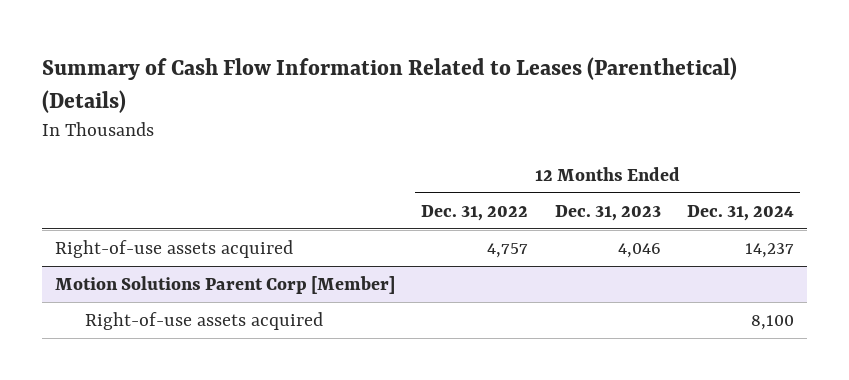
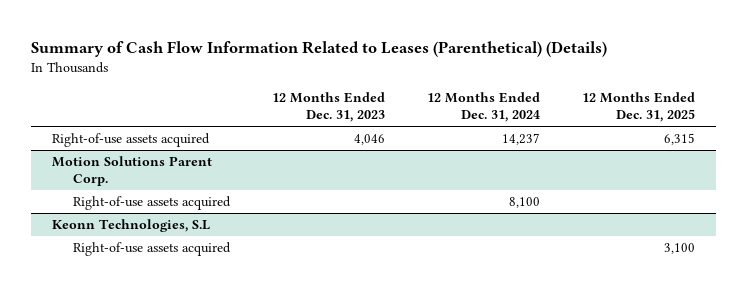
- | 12 Months Ended Dec. 31, 2022 | 12 Months Ended Dec. 31, 2023 | 12 Months Ended Dec. 31, 2024
+ | 12 Months Ended Dec. 31, 2023 | 12 Months Ended Dec. 31, 2024 | 12 Months Ended Dec. 31, 2025
- Motion Solutions Parent Corp [Member]
+ Motion Solutions Parent Corp.
+ Keonn Technologies, S.L
+ Right-of-use assets acquired | | | 3,100

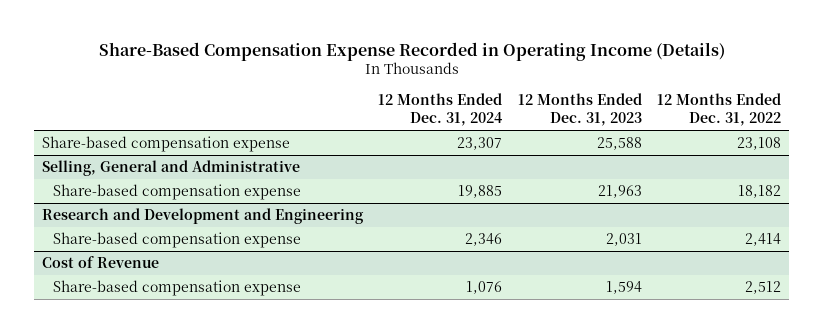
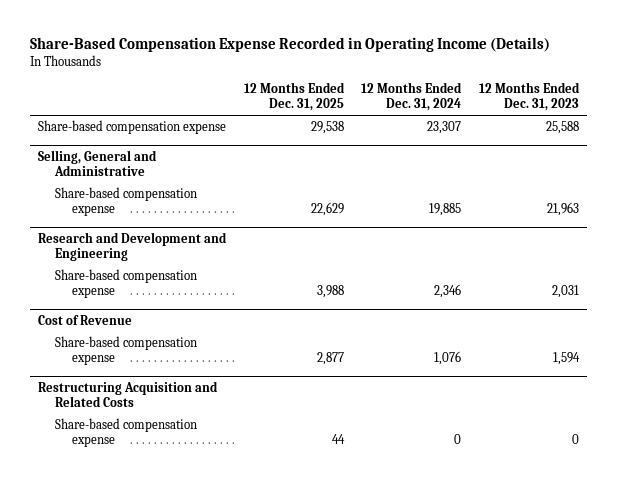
- | 12 Months Ended Dec. 31, 2024 | 12 Months Ended Dec. 31, 2023 | 12 Months Ended Dec. 31, 2022
+ | 12 Months Ended Dec. 31, 2025 | 12 Months Ended Dec. 31, 2024 | 12 Months Ended Dec. 31, 2023
+ Restructuring Acquisition and Related Costs
+ Share-based compensation expense | 44 | 0 | 0

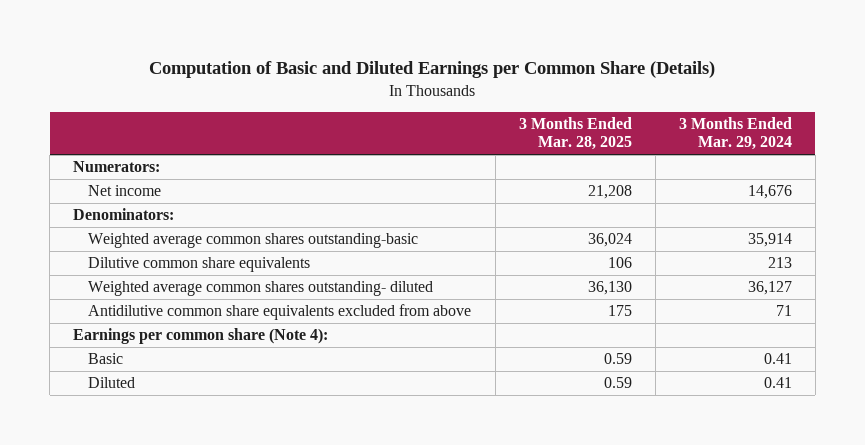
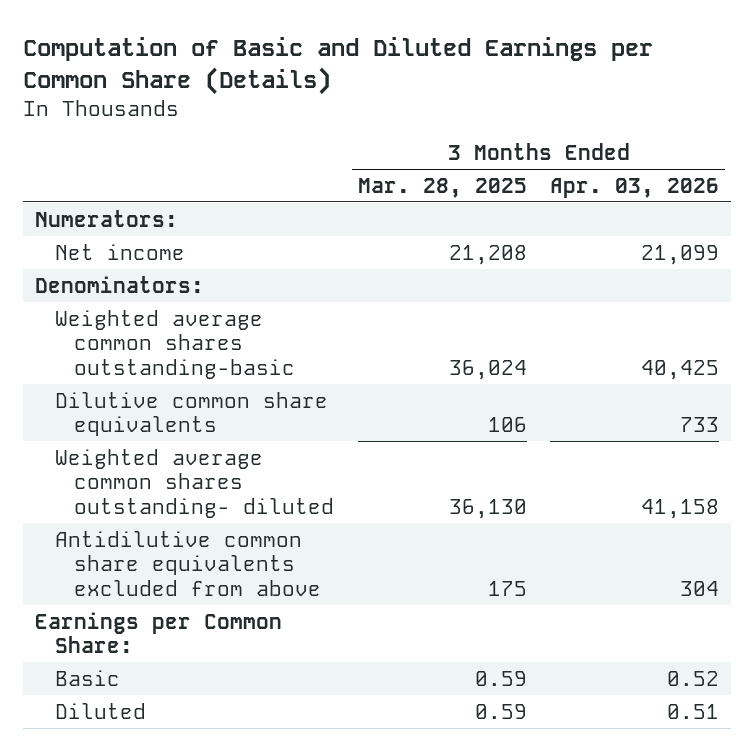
- | 3 Months Ended Mar. 28, 2025 | 3 Months Ended Mar. 29, 2024
+ | 3 Months Ended Mar. 28, 2025 | 3 Months Ended Apr. 03, 2026
- Earnings per common share (Note 4):
+ Earnings per Common Share:

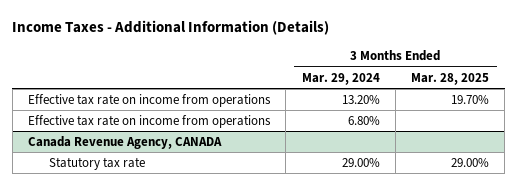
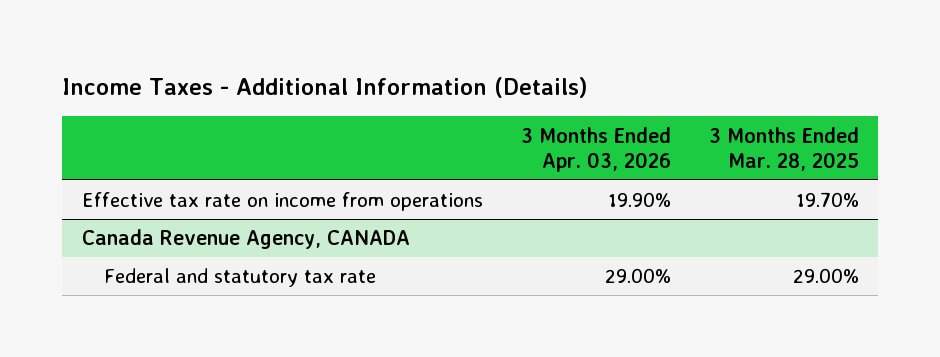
- | 3 Months Ended Mar. 29, 2024 | 3 Months Ended Mar. 28, 2025
+ | 3 Months Ended Apr. 03, 2026 | 3 Months Ended Mar. 28, 2025
- Effective tax rate on income from operations | 6.80% |
@ Canada Revenue Agency, CANADA
- Statutory tax rate | 29.00% | 29.00%
+ Federal and statutory tax rate | 29.00% | 29.00%

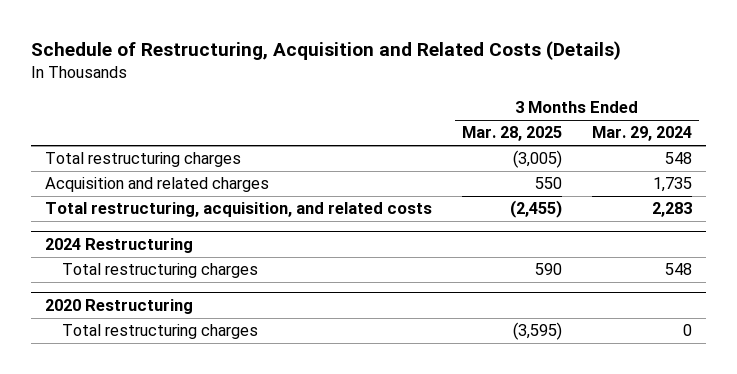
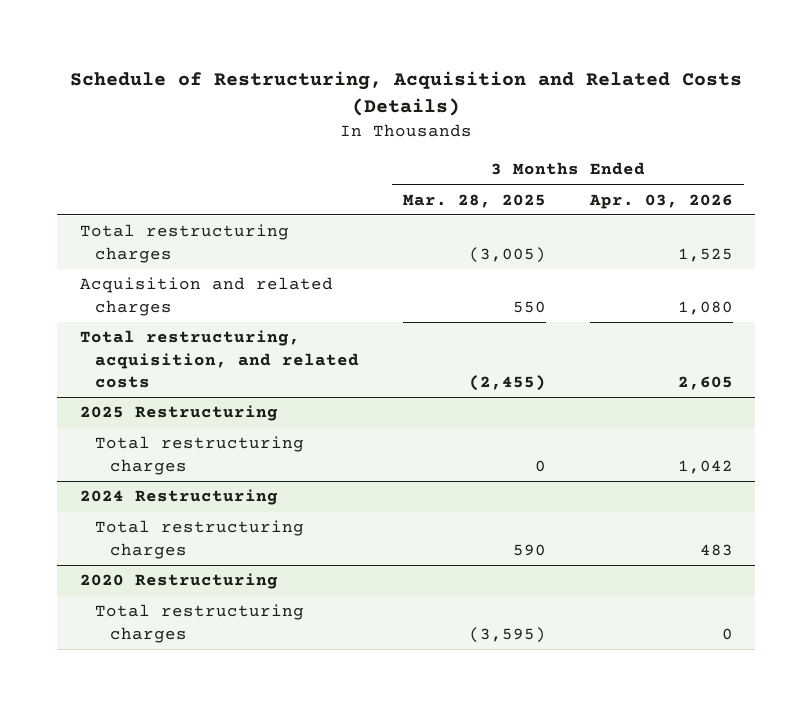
- | 3 Months Ended Mar. 28, 2025 | 3 Months Ended Mar. 29, 2024
+ | 3 Months Ended Mar. 28, 2025 | 3 Months Ended Apr. 03, 2026
+ 2025 Restructuring
+ Total restructuring charges | 0 | 1,042

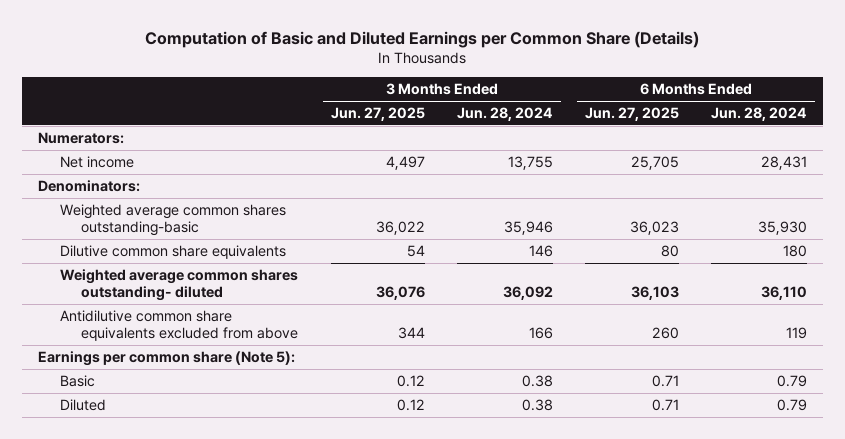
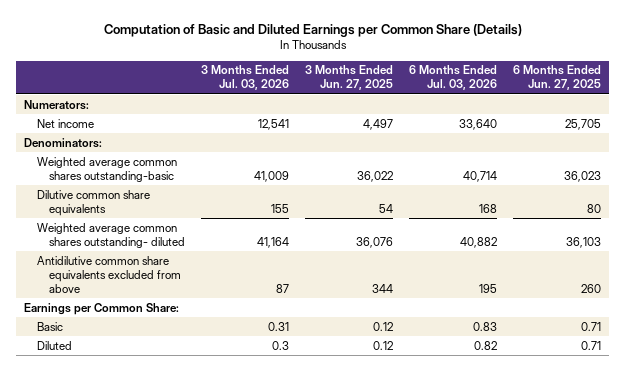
- | 3 Months Ended Jun. 27, 2025 | 3 Months Ended Jun. 28, 2024 | 6 Months Ended Jun. 27, 2025 | 6 Months Ended Jun. 28, 2024
+ | 3 Months Ended Jul. 03, 2026 | 3 Months Ended Jun. 27, 2025 | 6 Months Ended Jul. 03, 2026 | 6 Months Ended Jun. 27, 2025
- Earnings per common share (Note 5):
+ Earnings per Common Share:

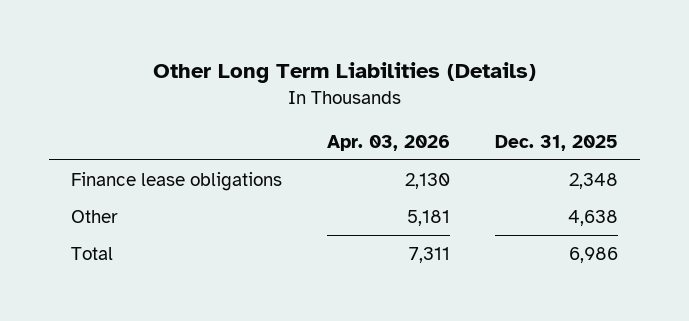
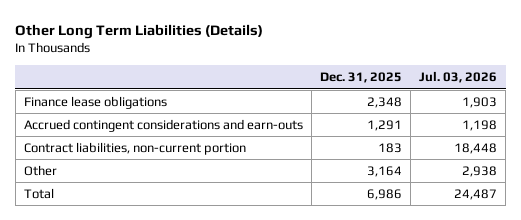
- | Apr. 03, 2026 | Dec. 31, 2025
+ | Dec. 31, 2025 | Jul. 03, 2026
- Other | 5,181 | 4,638
+ Accrued contingent considerations and earn-outs | 1,291 | 1,198
+ Contract liabilities, non-current portion | 183 | 18,448
+ Other | 3,164 | 2,938

